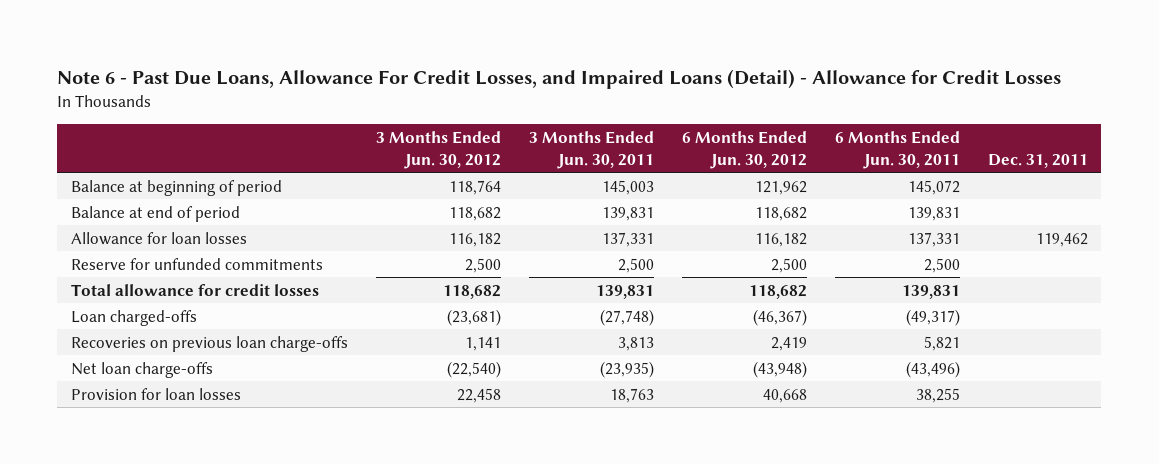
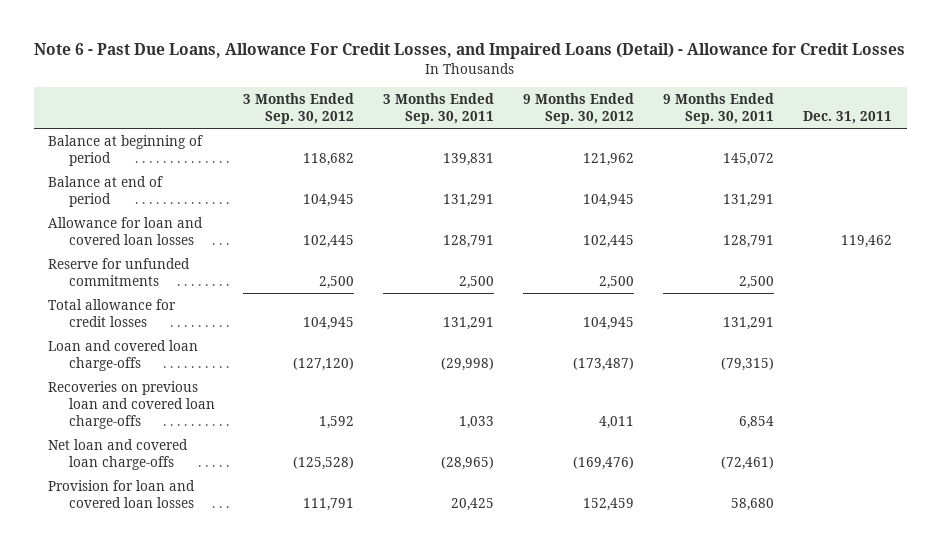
- | 3 Months Ended Jun. 30, 2012 | 3 Months Ended Jun. 30, 2011 | 6 Months Ended Jun. 30, 2012 | 6 Months Ended Jun. 30, 2011 | Dec. 31, 2011
+ | 3 Months Ended Sep. 30, 2012 | 3 Months Ended Sep. 30, 2011 | 9 Months Ended Sep. 30, 2012 | 9 Months Ended Sep. 30, 2011 | Dec. 31, 2011
- Allowance for loan losses | 116,182 | 137,331 | 116,182 | 137,331 | 119,462
+ Allowance for loan and covered loan losses | 102,445 | 128,791 | 102,445 | 128,791 | 119,462
- Loan charged-offs | (23,681) | (27,748) | (46,367) | (49,317) |
- Recoveries on previous loan charge-offs | 1,141 | 3,813 | 2,419 | 5,821 |
- Net loan charge-offs | (22,540) | (23,935) | (43,948) | (43,496) |
- Provision for loan losses | 22,458 | 18,763 | 40,668 | 38,255 |
+ Loan and covered loan charge-offs | (127,120) | (29,998) | (173,487) | (79,315) |
+ Recoveries on previous loan and covered loan charge-offs | 1,592 | 1,033 | 4,011 | 6,854 |
+ Net loan and covered loan charge-offs | (125,528) | (28,965) | (169,476) | (72,461) |
+ Provision for loan and covered loan losses | 111,791 | 20,425 | 152,459 | 58,680 |

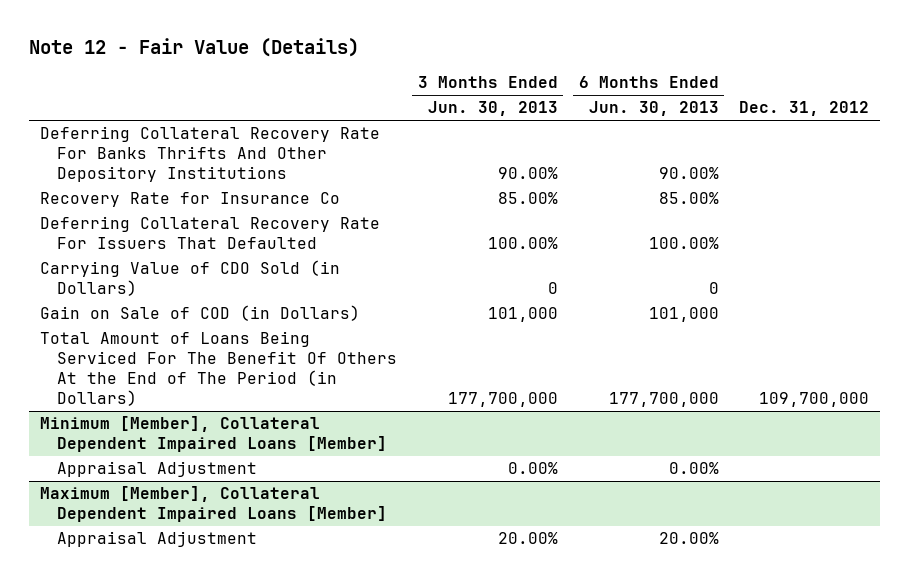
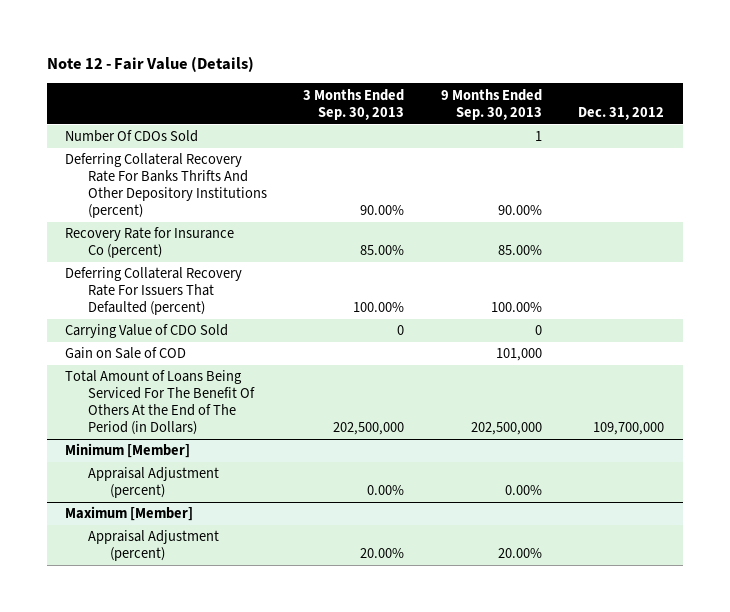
- | 3 Months Ended Jun. 30, 2013 | 6 Months Ended Jun. 30, 2013 | Dec. 31, 2012
+ | 3 Months Ended Sep. 30, 2013 | 9 Months Ended Sep. 30, 2013 | Dec. 31, 2012
- Deferring Collateral Recovery Rate For Banks Thrifts And Other Depository Institutions | 90.00% | 90.00% |
- Recovery Rate for Insurance Co | 85.00% | 85.00% |
- Deferring Collateral Recovery Rate For Issuers That Defaulted | 100.00% | 100.00% |
- Carrying Value of CDO Sold (in Dollars) | 0 | 0 |
- Gain on Sale of COD (in Dollars) | 101,000 | 101,000 |
+ Number Of CDOs Sold | | 1 |
+ Deferring Collateral Recovery Rate For Banks Thrifts And Other Depository Institutions (percent) | 90.00% | 90.00% |
+ Recovery Rate for Insurance Co (percent) | 85.00% | 85.00% |
+ Deferring Collateral Recovery Rate For Issuers That Defaulted (percent) | 100.00% | 100.00% |
+ Carrying Value of CDO Sold | 0 | 0 |
+ Gain on Sale of COD | | 101,000 |
- Minimum [Member], Collateral Dependent Impaired Loans [Member]
- Appraisal Adjustment | 0.00% | 0.00% |
- Maximum [Member], Collateral Dependent Impaired Loans [Member]
- Appraisal Adjustment | 20.00% | 20.00% |
+ Minimum [Member]
+ Appraisal Adjustment (percent) | 0.00% | 0.00% |
+ Maximum [Member]
+ Appraisal Adjustment (percent) | 20.00% | 20.00% |

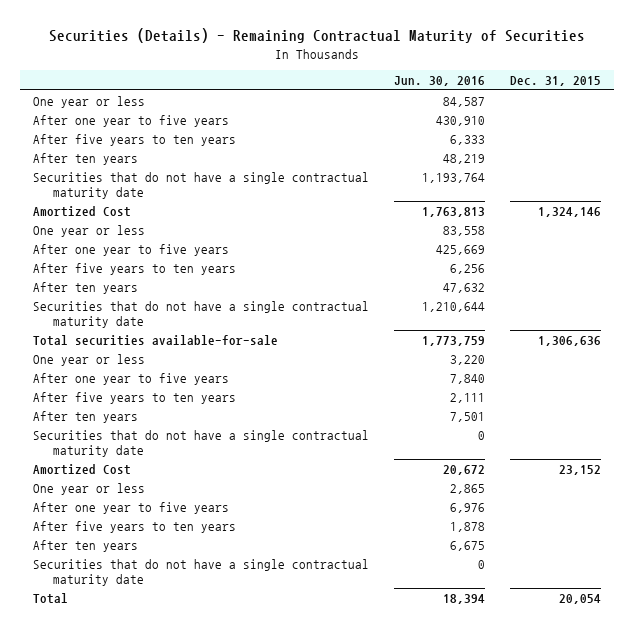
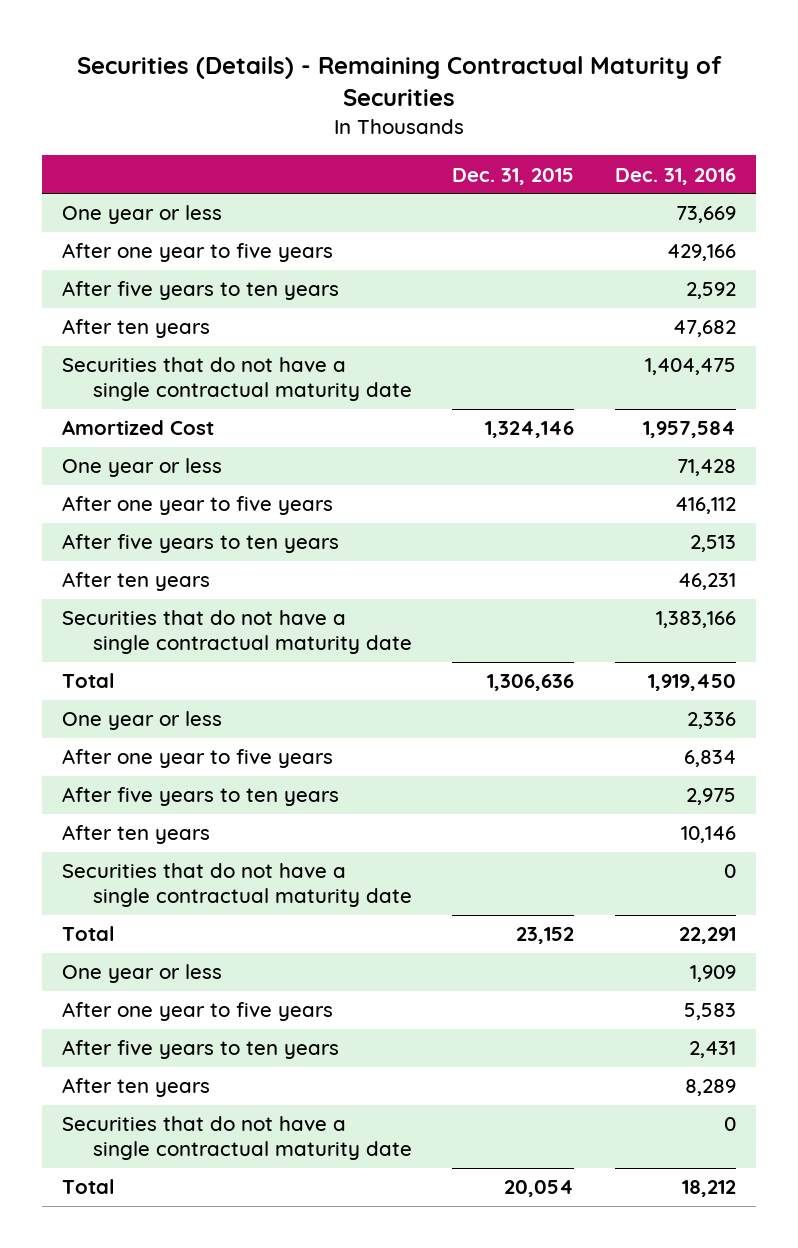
- | Jun. 30, 2016 | Dec. 31, 2015
+ | Dec. 31, 2015 | Dec. 31, 2016
- Total securities available-for-sale | 1,773,759 | 1,306,636
+ Total | 1,306,636 | 1,919,450
- Amortized Cost | 20,672 | 23,152
+ Total | 23,152 | 22,291

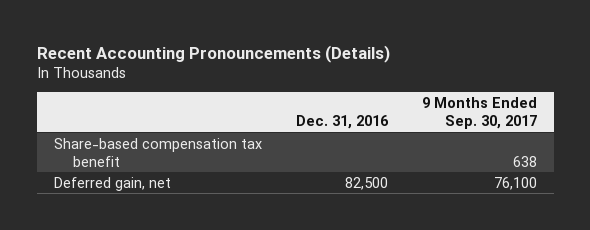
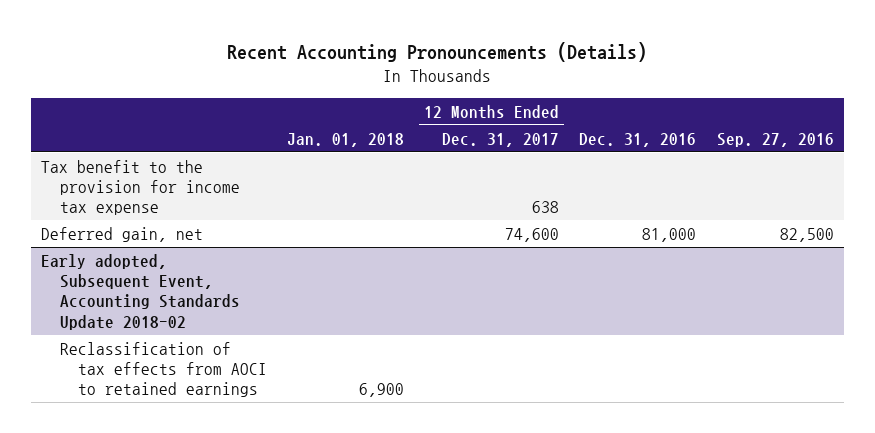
- | Dec. 31, 2016 | 9 Months Ended Sep. 30, 2017
+ | Jan. 01, 2018 | 12 Months Ended Dec. 31, 2017 | Dec. 31, 2016 | Sep. 27, 2016
- Share-based compensation tax benefit | | 638
- Deferred gain, net | 82,500 | 76,100
+ Tax benefit to the provision for income tax expense | | 638 | |
+ Deferred gain, net | | 74,600 | 81,000 | 82,500
+ Early adopted, Subsequent Event, Accounting Standards Update 2018-02
+ Reclassification of tax effects from AOCI to retained earnings | 6,900 | | |

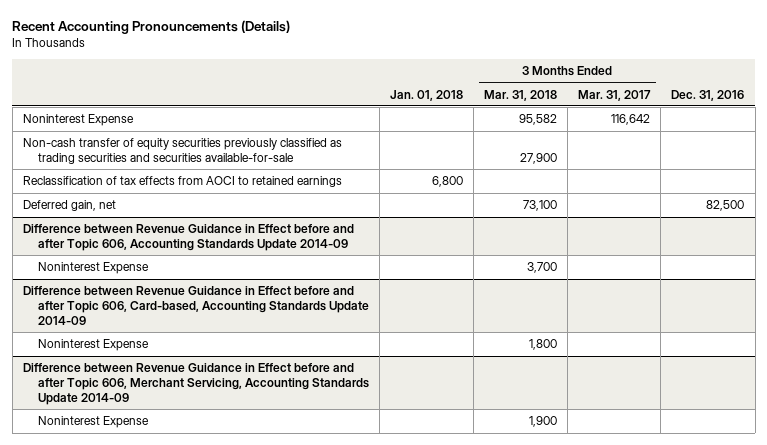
- | Jan. 01, 2018 | 12 Months Ended Dec. 31, 2017 | Dec. 31, 2016 | Sep. 27, 2016
+ | Jan. 01, 2018 | 3 Months Ended Mar. 31, 2018 | 3 Months Ended Mar. 31, 2017 | Dec. 31, 2016
- Tax benefit to the provision for income tax expense | | 638 | |
- Deferred gain, net | | 74,600 | 81,000 | 82,500
- Early adopted, Subsequent Event, Accounting Standards Update 2018-02
- Reclassification of tax effects from AOCI to retained earnings | 6,900 | | |
+ Noninterest Expense | | 95,582 | 116,642 |
+ Non-cash transfer of equity securities previously classified as trading securities and securities available-for-sale | | 27,900 | |
+ Reclassification of tax effects from AOCI to retained earnings | 6,800 | | |
+ Deferred gain, net | | 73,100 | | 82,500
+ Difference between Revenue Guidance in Effect before and after Topic 606, Accounting Standards Update 2014-09
+ Noninterest Expense | | 3,700 | |
+ Difference between Revenue Guidance in Effect before and after Topic 606, Card-based, Accounting Standards Update 2014-09
+ Noninterest Expense | | 1,800 | |
+ Difference between Revenue Guidance in Effect before and after Topic 606, Merchant Servicing, Accounting Standards Update 2014-09
+ Noninterest Expense | | 1,900 | |

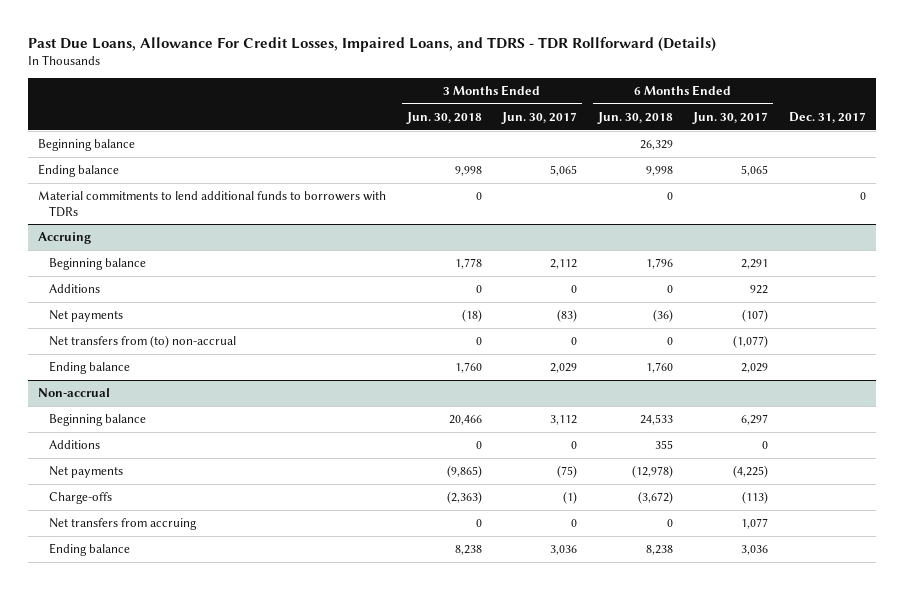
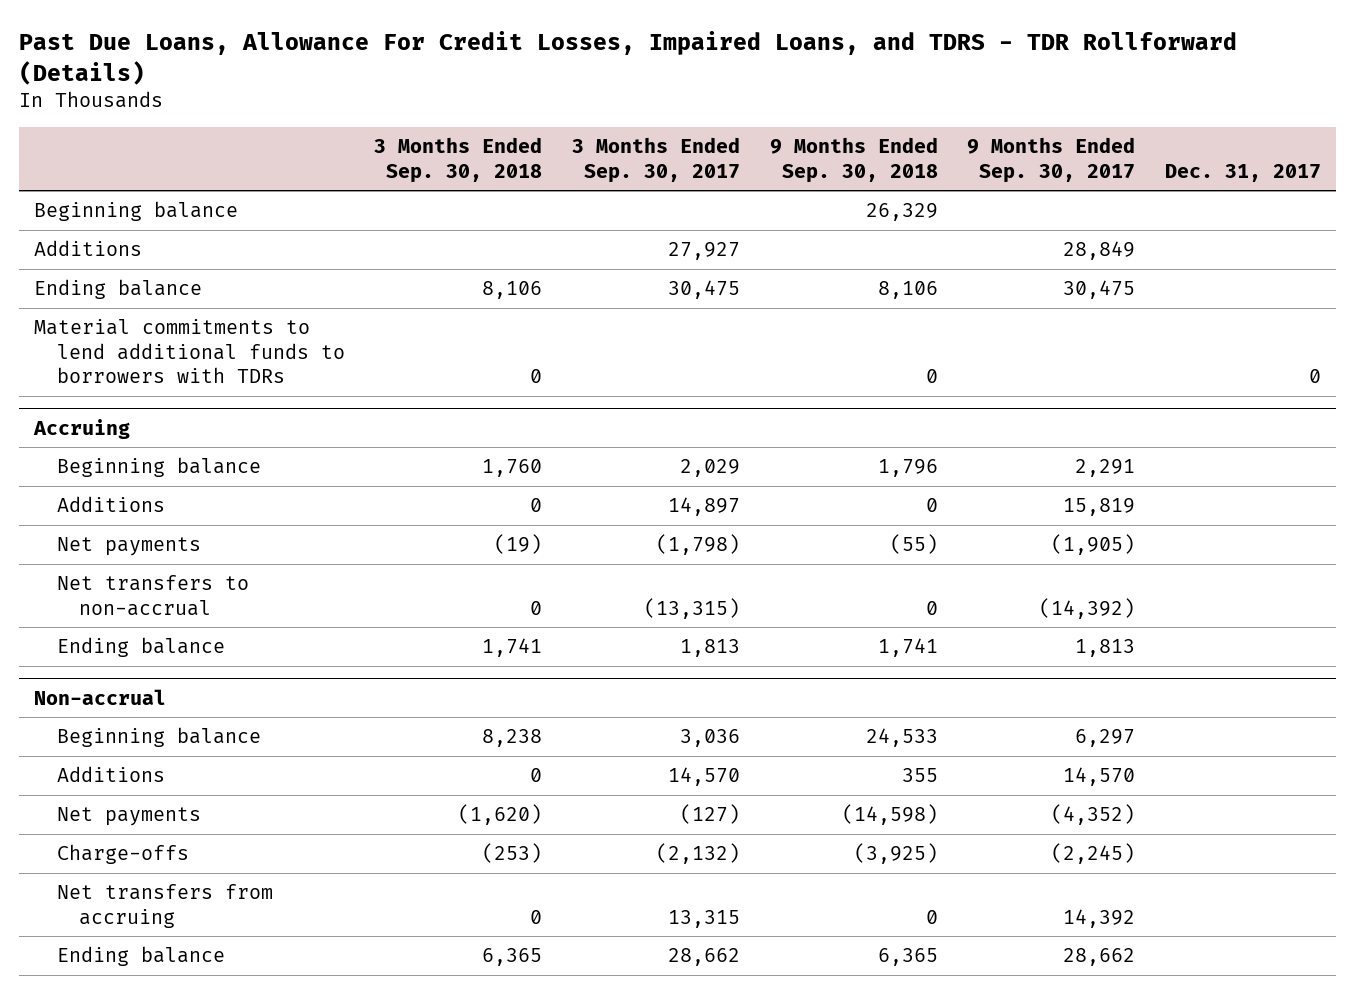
- | 3 Months Ended Jun. 30, 2018 | 3 Months Ended Jun. 30, 2017 | 6 Months Ended Jun. 30, 2018 | 6 Months Ended Jun. 30, 2017 | Dec. 31, 2017
+ | 3 Months Ended Sep. 30, 2018 | 3 Months Ended Sep. 30, 2017 | 9 Months Ended Sep. 30, 2018 | 9 Months Ended Sep. 30, 2017 | Dec. 31, 2017
+ Additions | | 27,927 | | 28,849 |
@ Accruing
- Net transfers from (to) non-accrual | 0 | 0 | 0 | (1,077) |
+ Net transfers to non-accrual | 0 | (13,315) | 0 | (14,392) |

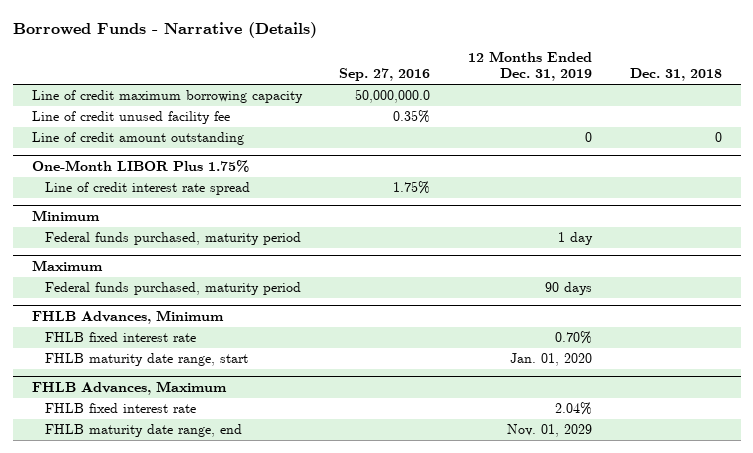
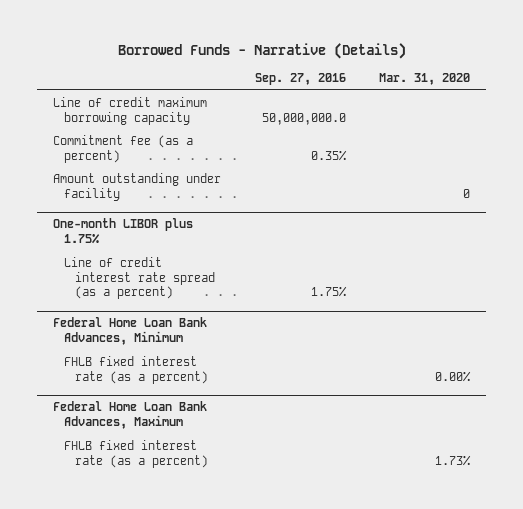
- | Sep. 27, 2016 | 12 Months Ended Dec. 31, 2019 | Dec. 31, 2018
+ | Sep. 27, 2016 | Mar. 31, 2020
- Line of credit unused facility fee | 0.35% | |
- Line of credit amount outstanding | | 0 | 0
- One-Month LIBOR Plus 1.75%
- Line of credit interest rate spread | 1.75% | |
- Minimum
- Federal funds purchased, maturity period | | 1 day |
- Maximum
- Federal funds purchased, maturity period | | 90 days |
- FHLB Advances, Minimum
- FHLB fixed interest rate | | 0.70% |
- FHLB maturity date range, start | | Jan. 01, 2020 |
- FHLB Advances, Maximum
- FHLB fixed interest rate | | 2.04% |
- FHLB maturity date range, end | | Nov. 01, 2029 |
+ Commitment fee (as a percent) | 0.35% |
+ Amount outstanding under facility | | 0
+ One-month LIBOR plus 1.75%
+ Line of credit interest rate spread (as a percent) | 1.75% |
+ Federal Home Loan Bank Advances, Minimum
+ FHLB fixed interest rate (as a percent) | | 0.00%
+ Federal Home Loan Bank Advances, Maximum
+ FHLB fixed interest rate (as a percent) | | 1.73%

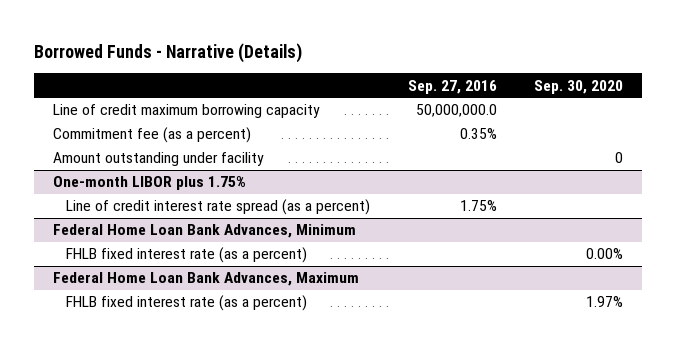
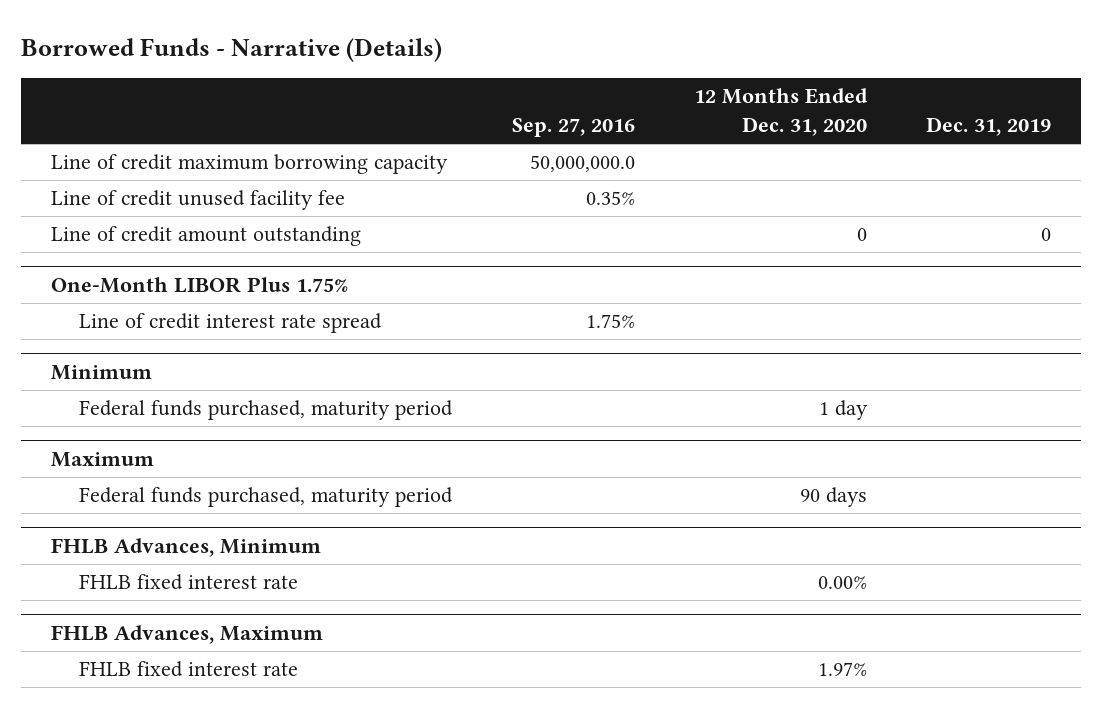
- | Sep. 27, 2016 | Sep. 30, 2020
+ | Sep. 27, 2016 | 12 Months Ended Dec. 31, 2020 | Dec. 31, 2019
- Commitment fee (as a percent) | 0.35% |
- Amount outstanding under facility | | 0
- One-month LIBOR plus 1.75%
- Line of credit interest rate spread (as a percent) | 1.75% |
- Federal Home Loan Bank Advances, Minimum
- FHLB fixed interest rate (as a percent) | | 0.00%
- Federal Home Loan Bank Advances, Maximum
- FHLB fixed interest rate (as a percent) | | 1.97%
+ Line of credit unused facility fee | 0.35% | |
+ Line of credit amount outstanding | | 0 | 0
+ One-Month LIBOR Plus 1.75%
+ Line of credit interest rate spread | 1.75% | |
+ Minimum
+ Federal funds purchased, maturity period | | 1 day |
+ Maximum
+ Federal funds purchased, maturity period | | 90 days |
+ FHLB Advances, Minimum
+ FHLB fixed interest rate | | 0.00% |
+ FHLB Advances, Maximum
+ FHLB fixed interest rate | | 1.97% |

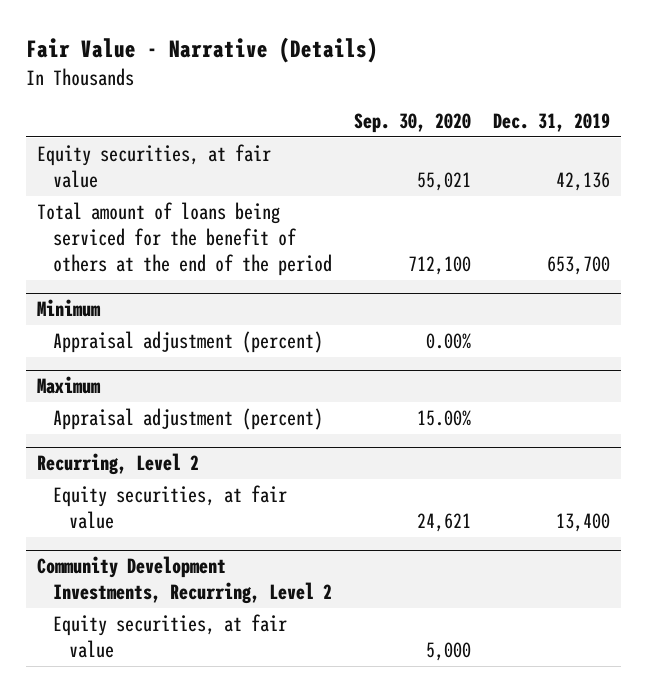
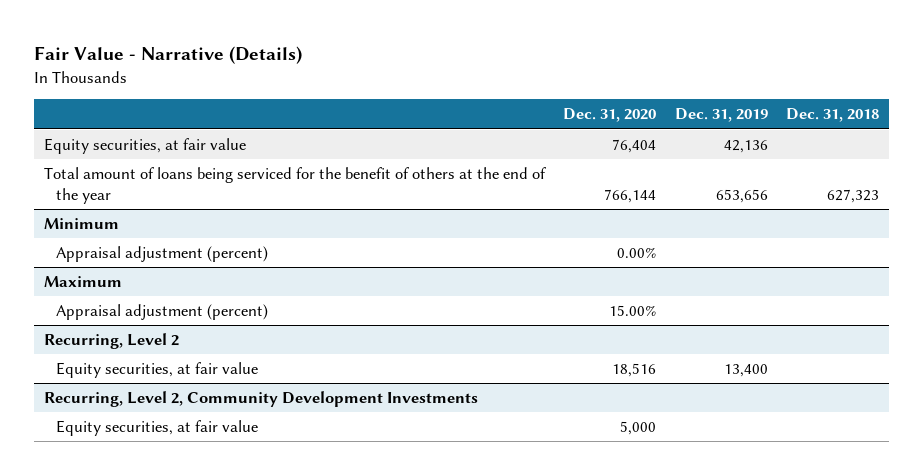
- | Sep. 30, 2020 | Dec. 31, 2019
+ | Dec. 31, 2020 | Dec. 31, 2019 | Dec. 31, 2018
- Total amount of loans being serviced for the benefit of others at the end of the period | 712,100 | 653,700
+ Total amount of loans being serviced for the benefit of others at the end of the year | 766,144 | 653,656 | 627,323
- Community Development Investments, Recurring, Level 2
+ Recurring, Level 2, Community Development Investments

